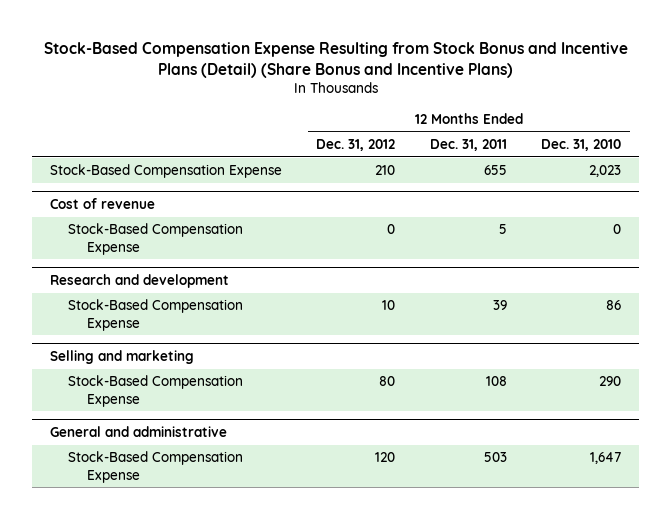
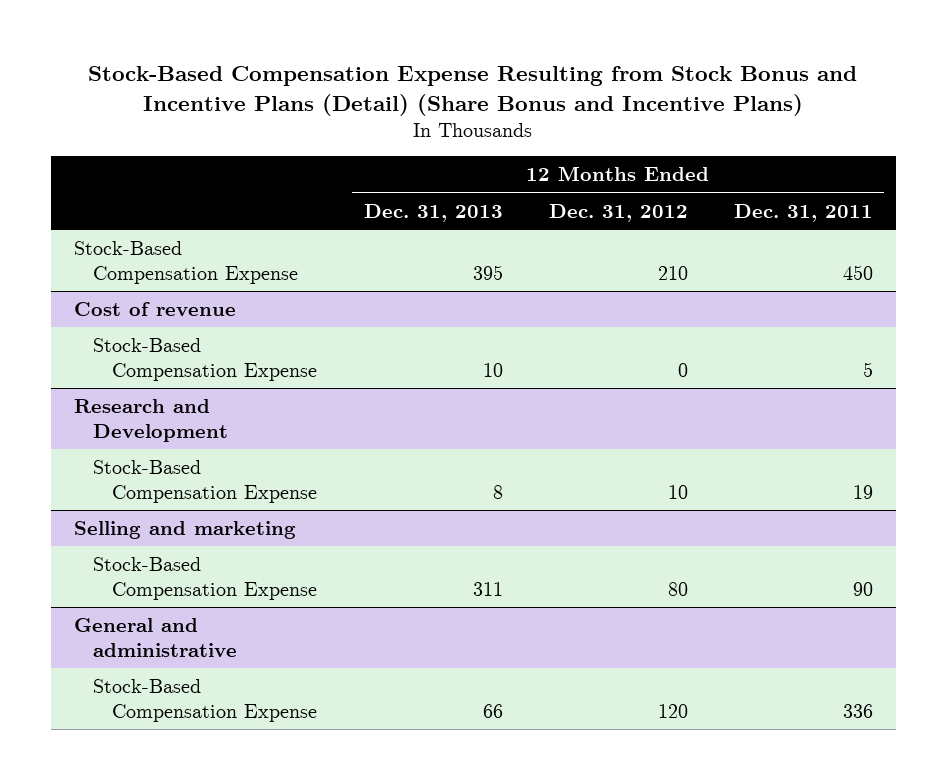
- | 12 Months Ended Dec. 31, 2012 | 12 Months Ended Dec. 31, 2011 | 12 Months Ended Dec. 31, 2010
+ | 12 Months Ended Dec. 31, 2013 | 12 Months Ended Dec. 31, 2012 | 12 Months Ended Dec. 31, 2011
- Stock-Based Compensation Expense | 210 | 655 | 2,023
+ Stock-Based Compensation Expense | 395 | 210 | 450
- Research and development
- Stock-Based Compensation Expense | 10 | 39 | 86
+ Research and Development
+ Stock-Based Compensation Expense | 8 | 10 | 19
@ Selling and marketing
- Stock-Based Compensation Expense | 80 | 108 | 290
+ Stock-Based Compensation Expense | 311 | 80 | 90
@ General and administrative
- Stock-Based Compensation Expense | 120 | 503 | 1,647
+ Stock-Based Compensation Expense | 66 | 120 | 336

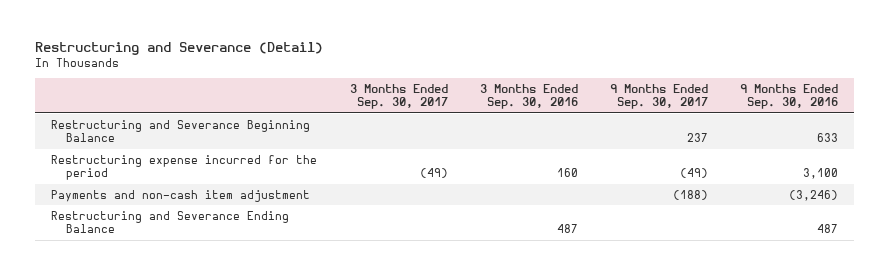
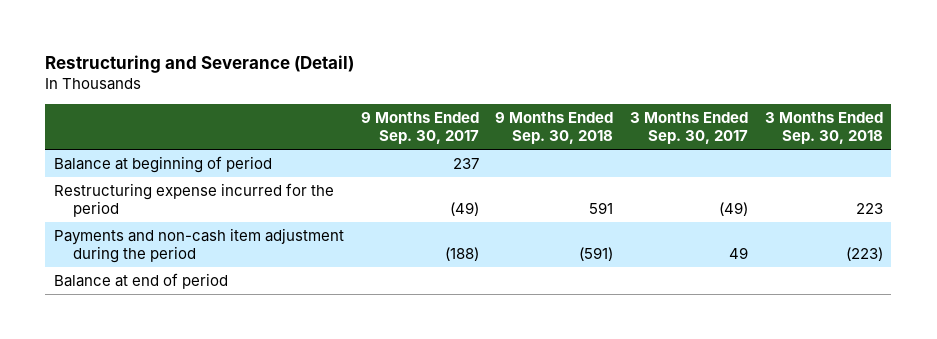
- | 3 Months Ended Sep. 30, 2017 | 3 Months Ended Sep. 30, 2016 | 9 Months Ended Sep. 30, 2017 | 9 Months Ended Sep. 30, 2016
+ | 9 Months Ended Sep. 30, 2017 | 9 Months Ended Sep. 30, 2018 | 3 Months Ended Sep. 30, 2017 | 3 Months Ended Sep. 30, 2018
- Restructuring and Severance Beginning Balance | | | 237 | 633
+ Balance at beginning of period | 237 | | |
- Payments and non-cash item adjustment | | | (188) | (3,246)
- Restructuring and Severance Ending Balance | | 487 | | 487
+ Payments and non-cash item adjustment during the period | (188) | (591) | 49 | (223)
+ Balance at end of period

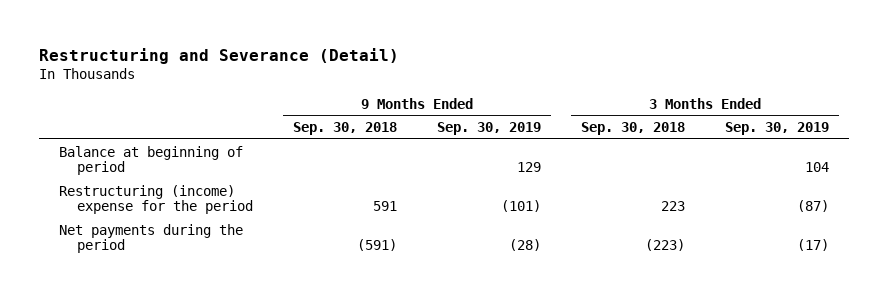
- | 9 Months Ended Sep. 30, 2017 | 9 Months Ended Sep. 30, 2018 | 3 Months Ended Sep. 30, 2017 | 3 Months Ended Sep. 30, 2018
+ | 9 Months Ended Sep. 30, 2018 | 9 Months Ended Sep. 30, 2019 | 3 Months Ended Sep. 30, 2018 | 3 Months Ended Sep. 30, 2019
- Restructuring expense incurred for the period | (49) | 591 | (49) | 223
- Payments and non-cash item adjustment during the period | (188) | (591) | 49 | (223)
- Balance at end of period
+ Restructuring (income) expense for the period | 591 | (101) | 223 | (87)
+ Net payments during the period | (591) | (28) | (223) | (17)

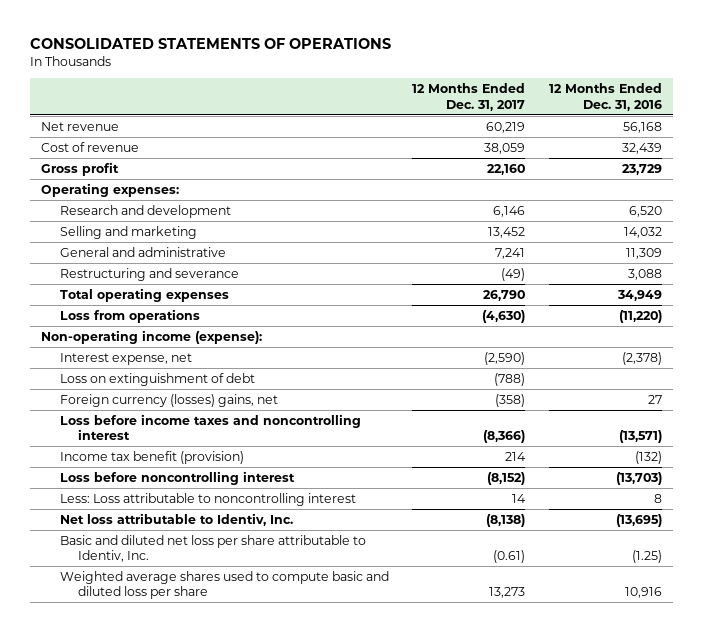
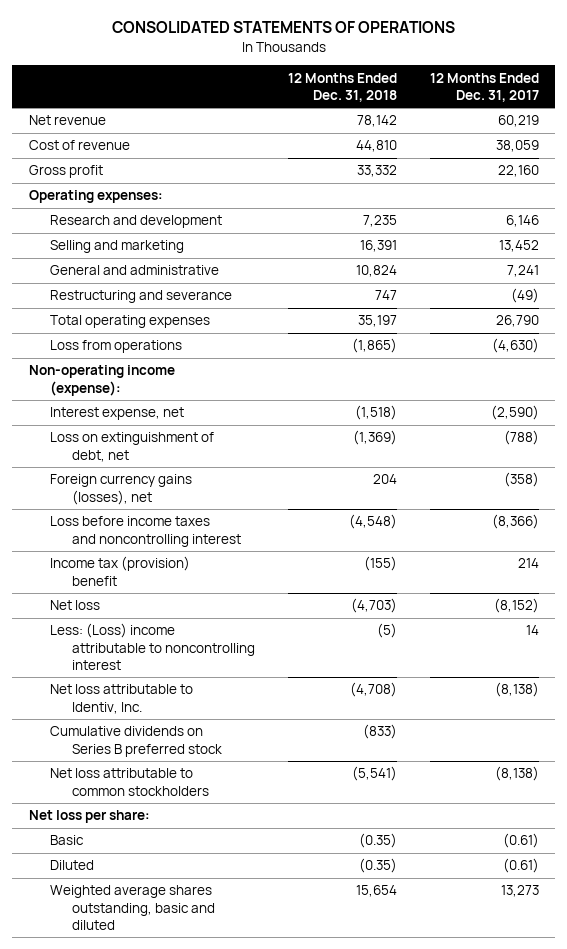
- | 12 Months Ended Dec. 31, 2017 | 12 Months Ended Dec. 31, 2016
+ | 12 Months Ended Dec. 31, 2018 | 12 Months Ended Dec. 31, 2017
- Loss on extinguishment of debt | (788) |
- Foreign currency (losses) gains, net | (358) | 27
+ Loss on extinguishment of debt, net | (1,369) | (788)
+ Foreign currency gains (losses), net | 204 | (358)
- Income tax benefit (provision) | 214 | (132)
- Loss before noncontrolling interest | (8,152) | (13,703)
- Less: Loss attributable to noncontrolling interest | 14 | 8
+ Income tax (provision) benefit | (155) | 214
+ Net loss | (4,703) | (8,152)
+ Less: (Loss) income attributable to noncontrolling interest | (5) | 14
- Basic and diluted net loss per share attributable to Identiv, Inc. | (0.61) | (1.25)
- Weighted average shares used to compute basic and diluted loss per share | 13,273 | 10,916
+ Cumulative dividends on Series B preferred stock | (833) |
+ Net loss attributable to common stockholders | (5,541) | (8,138)
+ Net loss per share:
+ Basic | (0.35) | (0.61)
+ Diluted | (0.35) | (0.61)
+ Weighted average shares outstanding, basic and diluted | 15,654 | 13,273

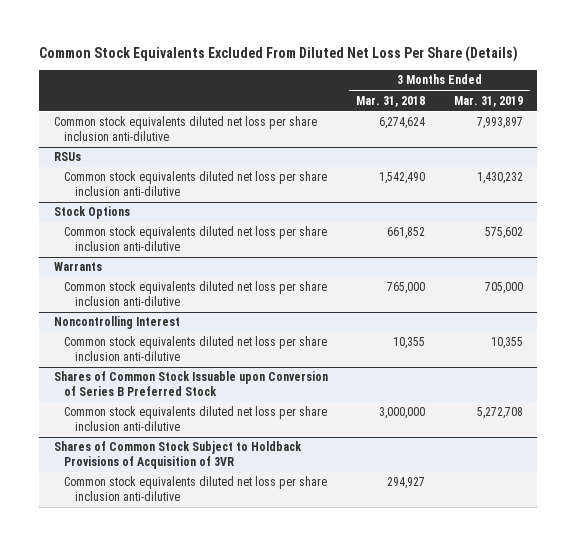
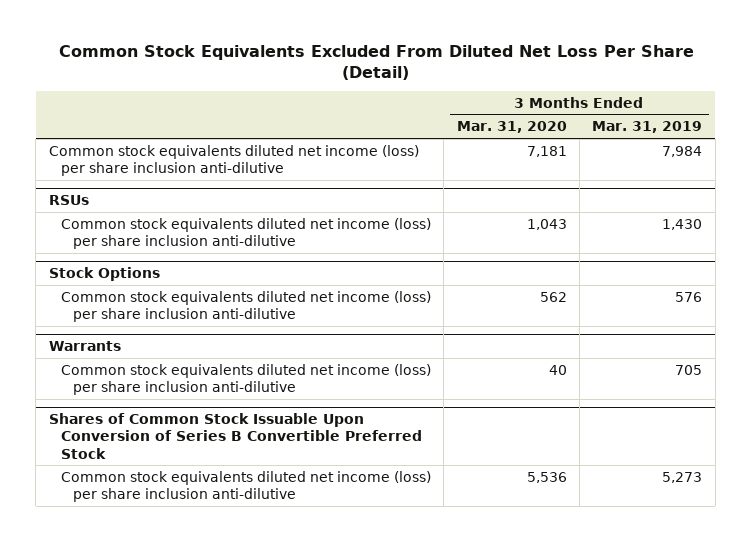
- Common Stock Equivalents Excluded From Diluted Net Loss Per Share (Details)
+ Common Stock Equivalents Excluded From Diluted Net Loss Per Share (Detail)
- | 3 Months Ended Mar. 31, 2018 | 3 Months Ended Mar. 31, 2019
+ | 3 Months Ended Mar. 31, 2020 | 3 Months Ended Mar. 31, 2019
- Common stock equivalents diluted net loss per share inclusion anti-dilutive | 6,274,624 | 7,993,897
+ Common stock equivalents diluted net income (loss) per share inclusion anti-dilutive | 7,181 | 7,984
@ RSUs
- Common stock equivalents diluted net loss per share inclusion anti-dilutive | 1,542,490 | 1,430,232
+ Common stock equivalents diluted net income (loss) per share inclusion anti-dilutive | 1,043 | 1,430
@ Stock Options
- Common stock equivalents diluted net loss per share inclusion anti-dilutive | 661,852 | 575,602
+ Common stock equivalents diluted net income (loss) per share inclusion anti-dilutive | 562 | 576
@ Warrants
- Common stock equivalents diluted net loss per share inclusion anti-dilutive | 765,000 | 705,000
- Noncontrolling Interest
- Common stock equivalents diluted net loss per share inclusion anti-dilutive | 10,355 | 10,355
- Shares of Common Stock Issuable upon Conversion of Series B Preferred Stock
- Common stock equivalents diluted net loss per share inclusion anti-dilutive | 3,000,000 | 5,272,708
- Shares of Common Stock Subject to Holdback Provisions of Acquisition of 3VR
- Common stock equivalents diluted net loss per share inclusion anti-dilutive | 294,927 |
@ Warrants
+ Common stock equivalents diluted net income (loss) per share inclusion anti-dilutive | 40 | 705
+ Shares of Common Stock Issuable Upon Conversion of Series B Convertible Preferred Stock
+ Common stock equivalents diluted net income (loss) per share inclusion anti-dilutive | 5,536 | 5,273

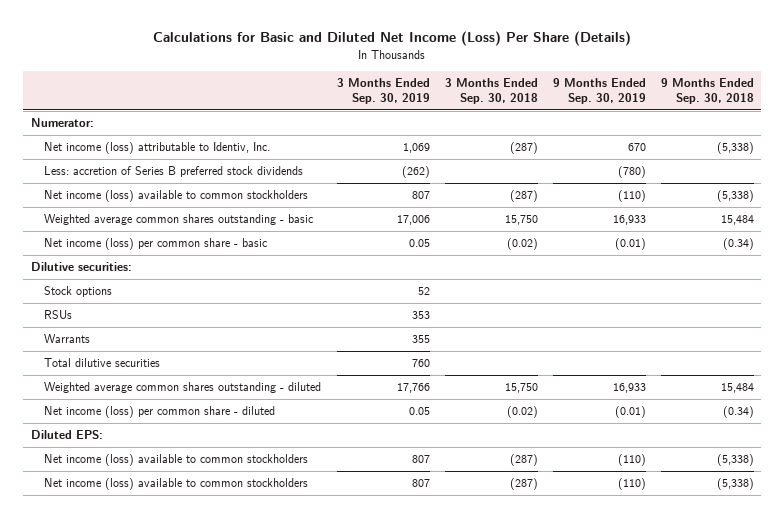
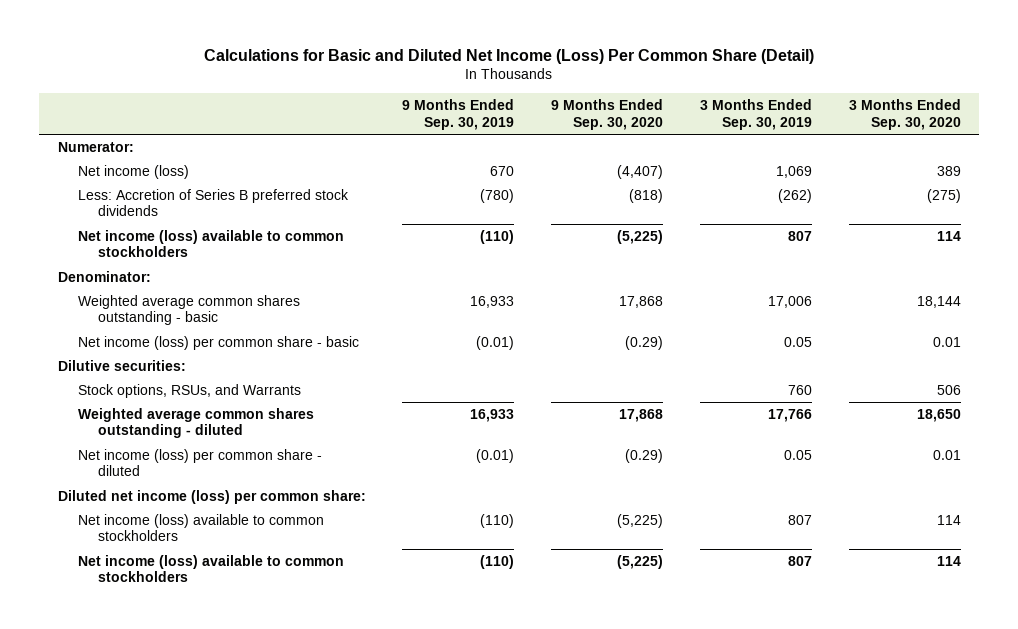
- Calculations for Basic and Diluted Net Income (Loss) Per Share (Details)
+ Calculations for Basic and Diluted Net Income (Loss) Per Common Share (Detail)
- | 3 Months Ended Sep. 30, 2019 | 3 Months Ended Sep. 30, 2018 | 9 Months Ended Sep. 30, 2019 | 9 Months Ended Sep. 30, 2018
+ | 9 Months Ended Sep. 30, 2019 | 9 Months Ended Sep. 30, 2020 | 3 Months Ended Sep. 30, 2019 | 3 Months Ended Sep. 30, 2020
- Net income (loss) attributable to Identiv, Inc. | 1,069 | (287) | 670 | (5,338)
- Less: accretion of Series B preferred stock dividends | (262) | | (780) |
+ Net income (loss) | 670 | (4,407) | 1,069 | 389
+ Less: Accretion of Series B preferred stock dividends | (780) | (818) | (262) | (275)
+ Denominator:
- Stock options | 52 | | |
- RSUs | 353 | | |
- Warrants | 355 | | |
- Total dilutive securities | 760 | | |
+ Stock options, RSUs, and Warrants | | | 760 | 506
- Diluted EPS:
+ Diluted net income (loss) per common share:

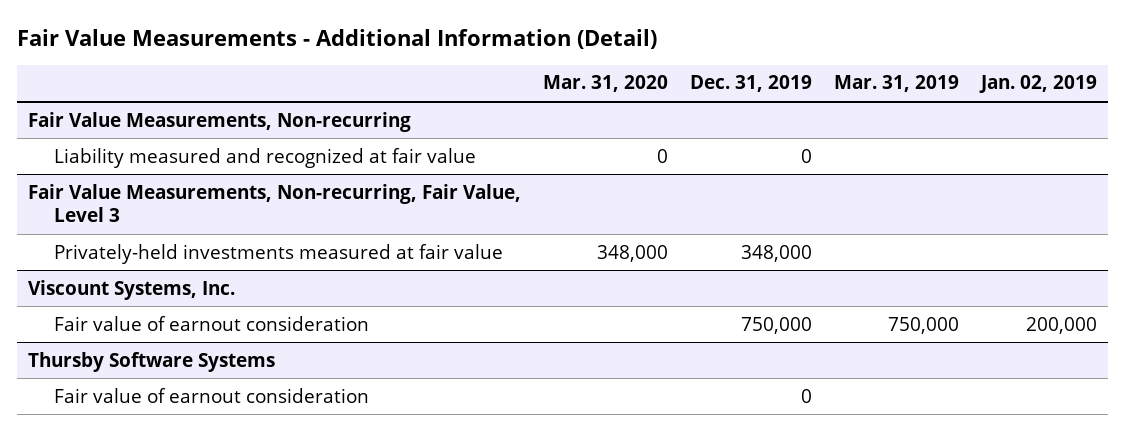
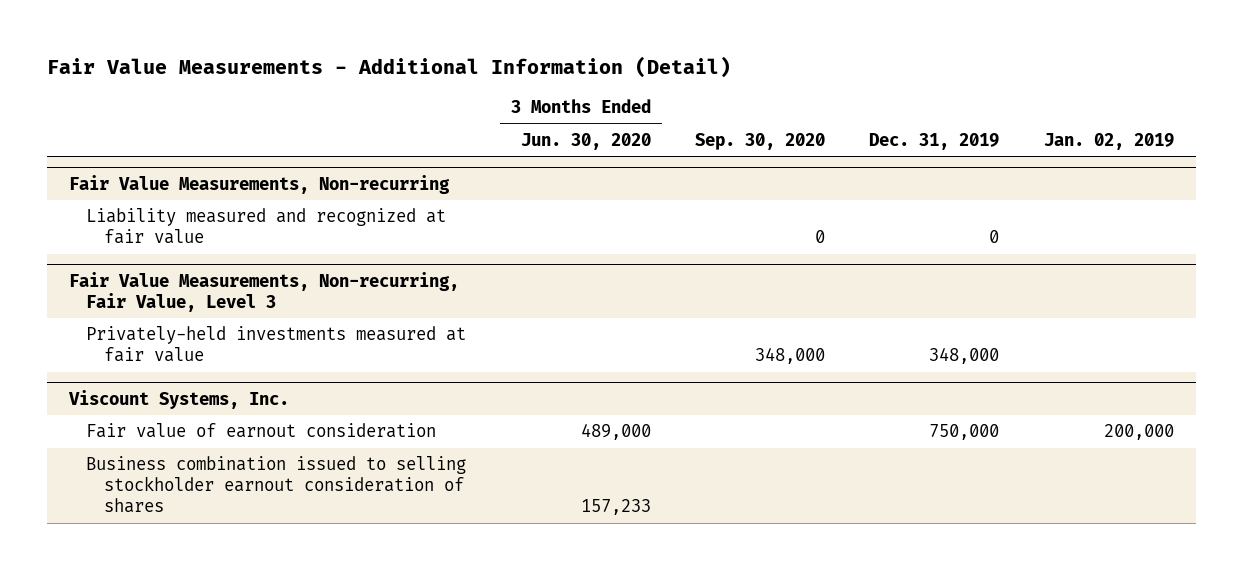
- | Mar. 31, 2020 | Dec. 31, 2019 | Mar. 31, 2019 | Jan. 02, 2019
+ | 3 Months Ended Jun. 30, 2020 | Sep. 30, 2020 | Dec. 31, 2019 | Jan. 02, 2019
- Thursby Software Systems
- Fair value of earnout consideration | | 0 | |
@ Viscount Systems, Inc.
+ Business combination issued to selling stockholder earnout consideration of shares | 157,233 | | |

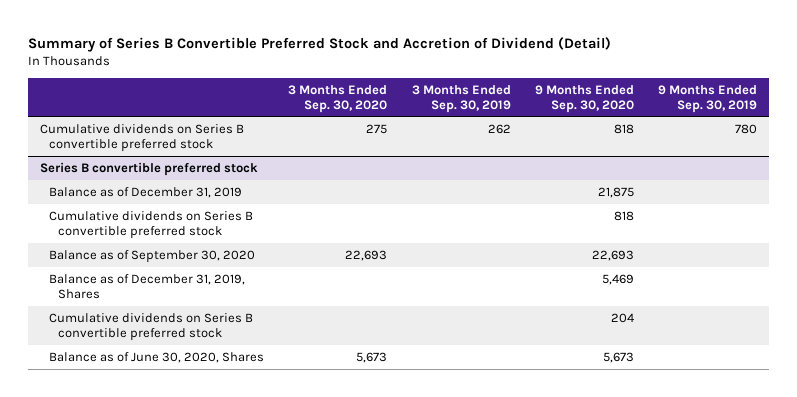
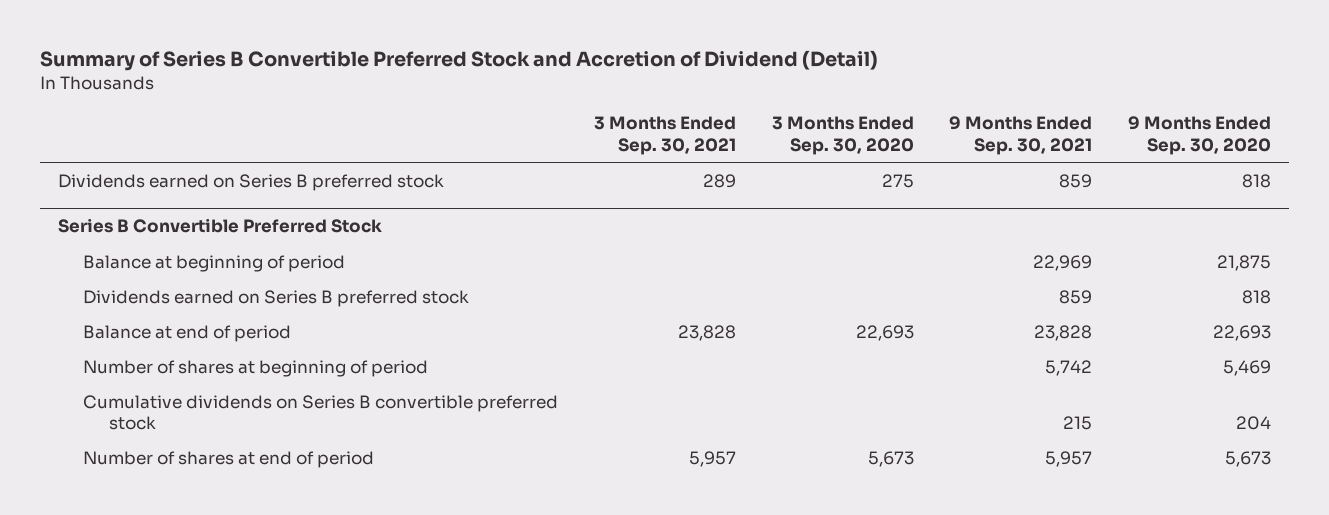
- | 3 Months Ended Sep. 30, 2020 | 3 Months Ended Sep. 30, 2019 | 9 Months Ended Sep. 30, 2020 | 9 Months Ended Sep. 30, 2019
+ | 3 Months Ended Sep. 30, 2021 | 3 Months Ended Sep. 30, 2020 | 9 Months Ended Sep. 30, 2021 | 9 Months Ended Sep. 30, 2020
- Cumulative dividends on Series B convertible preferred stock | 275 | 262 | 818 | 780
- Series B convertible preferred stock
- Balance as of December 31, 2019 | | | 21,875 |
- Cumulative dividends on Series B convertible preferred stock | | | 818 |
- Balance as of September 30, 2020 | 22,693 | | 22,693 |
- Balance as of December 31, 2019, Shares | | | 5,469 |
+ Dividends earned on Series B preferred stock | 289 | 275 | 859 | 818
+ Series B Convertible Preferred Stock
+ Balance at beginning of period | | | 22,969 | 21,875
+ Dividends earned on Series B preferred stock | | | 859 | 818
+ Balance at end of period | 23,828 | 22,693 | 23,828 | 22,693
+ Number of shares at beginning of period | | | 5,742 | 5,469
- Balance as of June 30, 2020, Shares | 5,673 | | 5,673 |
+ Number of shares at end of period | 5,957 | 5,673 | 5,957 | 5,673

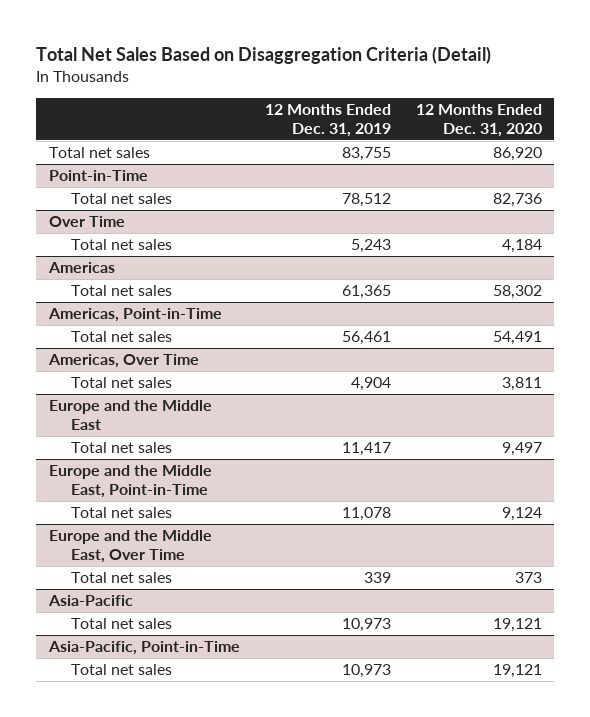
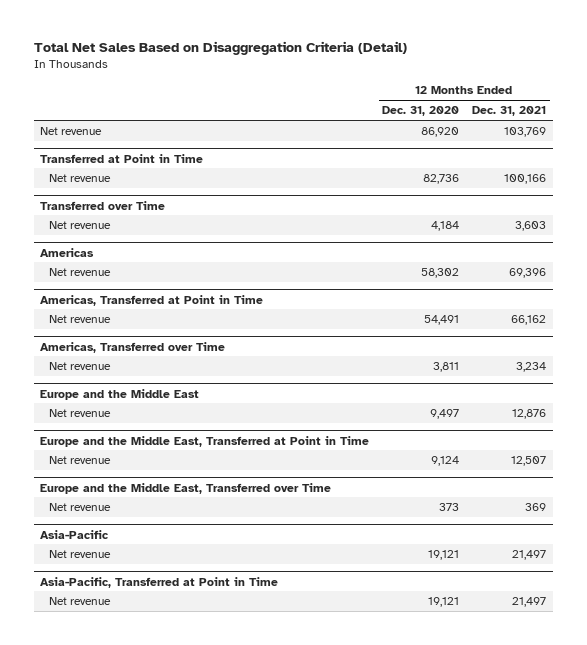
- | 12 Months Ended Dec. 31, 2019 | 12 Months Ended Dec. 31, 2020
+ | 12 Months Ended Dec. 31, 2020 | 12 Months Ended Dec. 31, 2021
- Total net sales | 83,755 | 86,920
- Point-in-Time
- Total net sales | 78,512 | 82,736
- Over Time
- Total net sales | 5,243 | 4,184
+ Net revenue | 86,920 | 103,769
+ Transferred at Point in Time
+ Net revenue | 82,736 | 100,166
+ Transferred over Time
+ Net revenue | 4,184 | 3,603
@ Americas
- Total net sales | 61,365 | 58,302
- Americas, Point-in-Time
- Total net sales | 56,461 | 54,491
- Americas, Over Time
- Total net sales | 4,904 | 3,811
@ Americas
+ Net revenue | 58,302 | 69,396
+ Americas, Transferred at Point in Time
+ Net revenue | 54,491 | 66,162
+ Americas, Transferred over Time
+ Net revenue | 3,811 | 3,234
@ Europe and the Middle East
- Total net sales | 11,417 | 9,497
- Europe and the Middle East, Point-in-Time
- Total net sales | 11,078 | 9,124
- Europe and the Middle East, Over Time
- Total net sales | 339 | 373
@ Europe and the Middle East
+ Net revenue | 9,497 | 12,876
+ Europe and the Middle East, Transferred at Point in Time
+ Net revenue | 9,124 | 12,507
+ Europe and the Middle East, Transferred over Time
+ Net revenue | 373 | 369
@ Asia-Pacific
- Total net sales | 10,973 | 19,121
- Asia-Pacific, Point-in-Time
- Total net sales | 10,973 | 19,121
@ Asia-Pacific
+ Net revenue | 19,121 | 21,497
+ Asia-Pacific, Transferred at Point in Time
+ Net revenue | 19,121 | 21,497

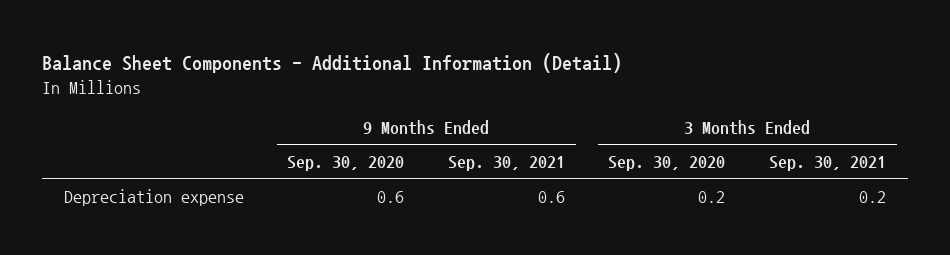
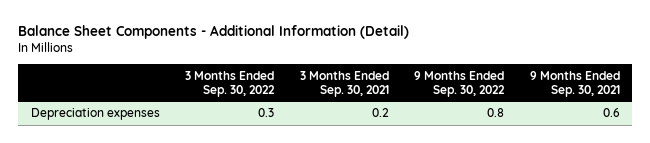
- | 9 Months Ended Sep. 30, 2020 | 9 Months Ended Sep. 30, 2021 | 3 Months Ended Sep. 30, 2020 | 3 Months Ended Sep. 30, 2021
+ | 3 Months Ended Sep. 30, 2022 | 3 Months Ended Sep. 30, 2021 | 9 Months Ended Sep. 30, 2022 | 9 Months Ended Sep. 30, 2021
- Depreciation expense | 0.6 | 0.6 | 0.2 | 0.2
+ Depreciation expenses | 0.3 | 0.2 | 0.8 | 0.6

